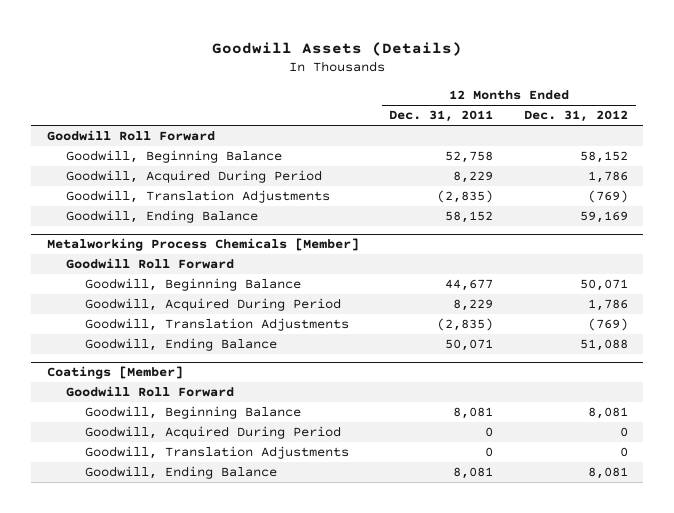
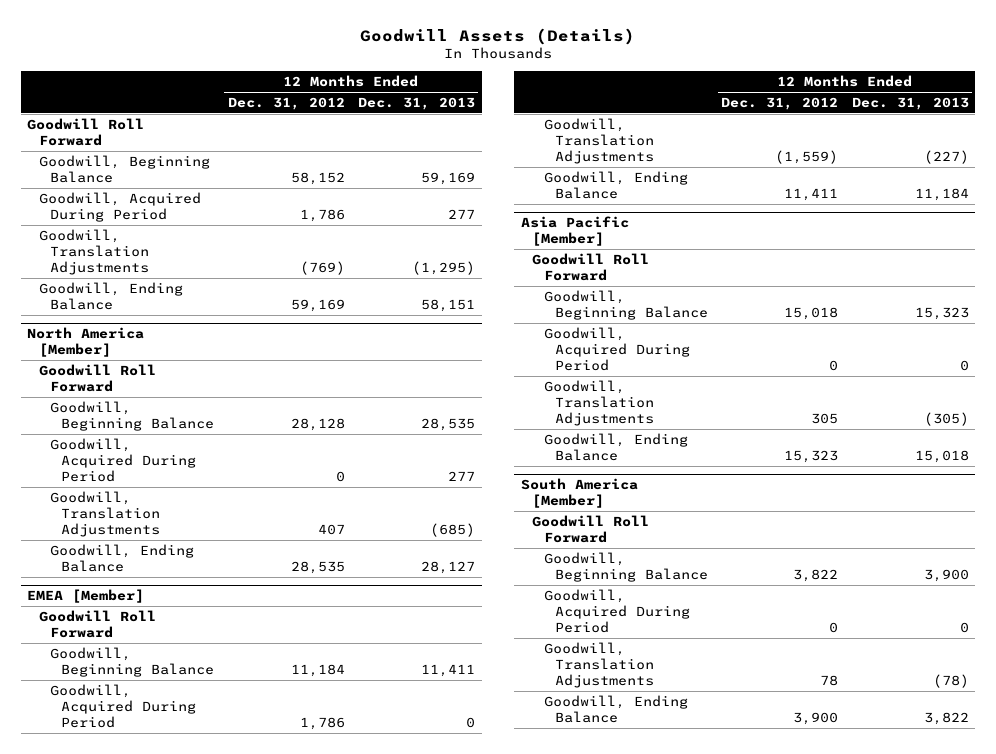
- | 12 Months Ended Dec. 31, 2011 | 12 Months Ended Dec. 31, 2012
+ | 12 Months Ended Dec. 31, 2012 | 12 Months Ended Dec. 31, 2013
- Metalworking Process Chemicals [Member]
+ North America [Member]
- Goodwill, Beginning Balance | 44,677 | 50,071
+ Goodwill, Beginning Balance | 28,128 | 28,535
+ Goodwill, Acquired During Period | 0 | 277
+ Goodwill, Translation Adjustments | 407 | (685)
+ Goodwill, Ending Balance | 28,535 | 28,127
+ EMEA [Member]
+ Goodwill Roll Forward
+ Goodwill, Beginning Balance | 11,184 | 11,411
- Goodwill, Translation Adjustments | (2,835) | (769)
- Goodwill, Ending Balance | 50,071 | 51,088
- Coatings [Member]
+ Goodwill, Translation Adjustments | (1,559) | (227)
+ Goodwill, Ending Balance | 11,411 | 11,184
+ Asia Pacific [Member]
- Goodwill, Beginning Balance | 8,081 | 8,081
+ Goodwill, Beginning Balance | 15,018 | 15,323
- Goodwill, Translation Adjustments | 0 | 0
- Goodwill, Ending Balance | 8,081 | 8,081
+ Goodwill, Translation Adjustments | 305 | (305)
+ Goodwill, Ending Balance | 15,323 | 15,018
+ South America [Member]
+ Goodwill Roll Forward
+ Goodwill, Beginning Balance | 3,822 | 3,900
+ Goodwill, Acquired During Period | 0 | 0
+ Goodwill, Translation Adjustments | 78 | (78)
+ Goodwill, Ending Balance | 3,900 | 3,822

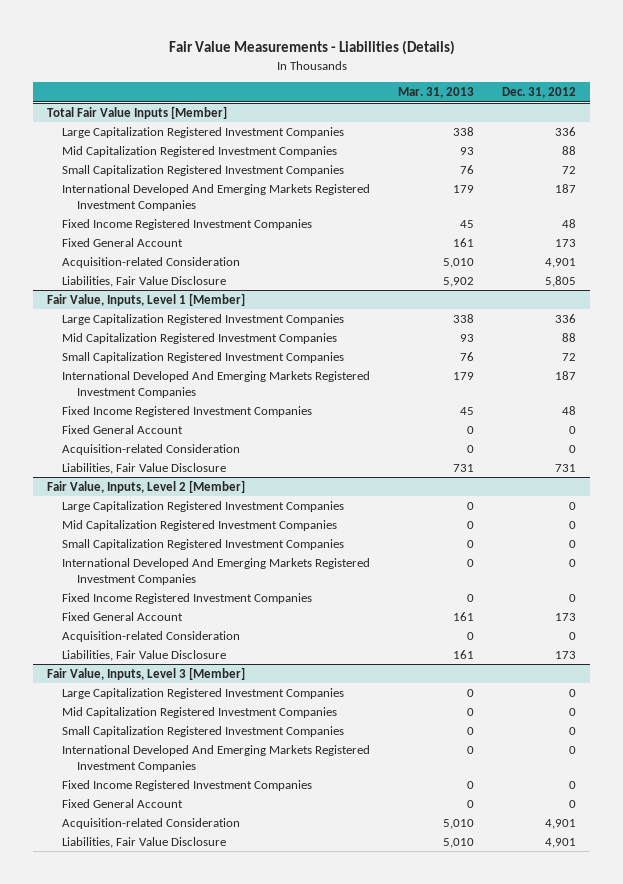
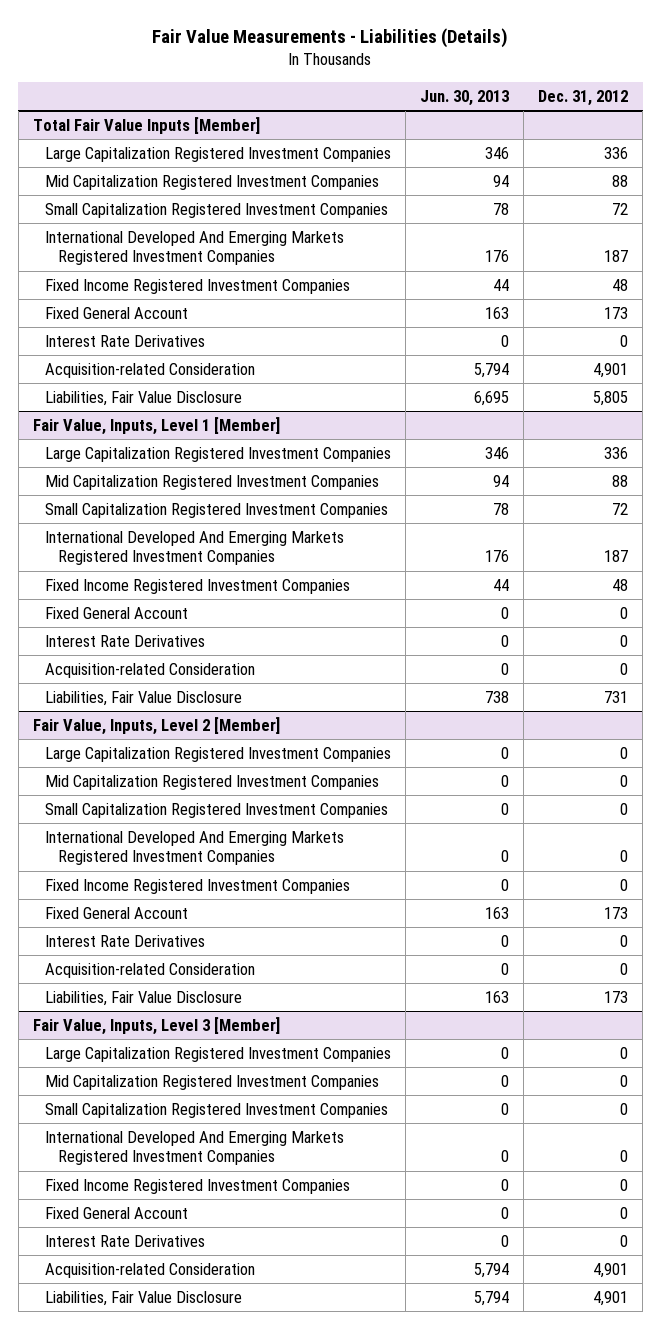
- | Mar. 31, 2013 | Dec. 31, 2012
+ | Jun. 30, 2013 | Dec. 31, 2012
@ Total Fair Value Inputs [Member]
+ Interest Rate Derivatives | 0 | 0
@ Fair Value, Inputs, Level 1 [Member]
+ Interest Rate Derivatives | 0 | 0
@ Fair Value, Inputs, Level 2 [Member]
+ Interest Rate Derivatives | 0 | 0
@ Fair Value, Inputs, Level 3 [Member]
+ Interest Rate Derivatives | 0 | 0

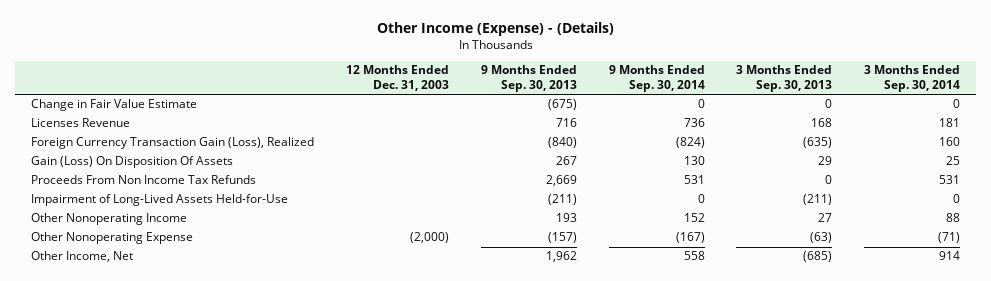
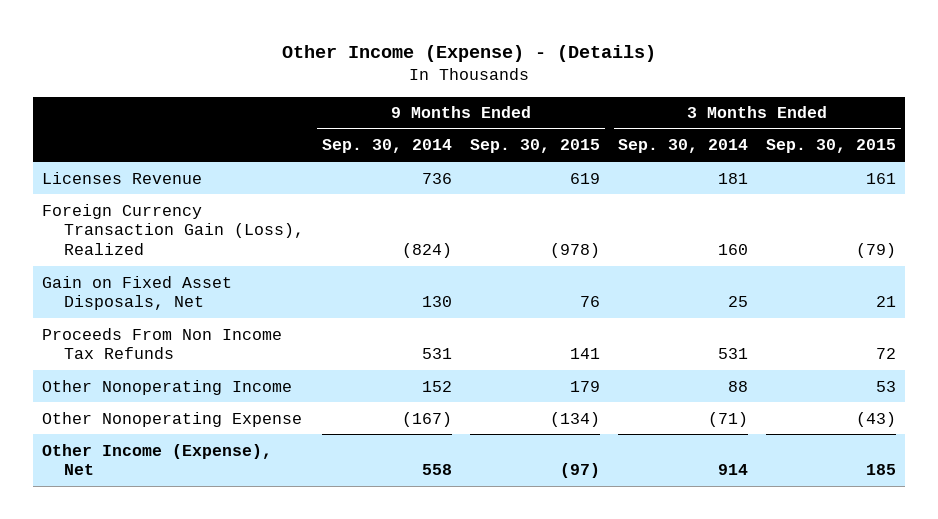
- | 12 Months Ended Dec. 31, 2003 | 9 Months Ended Sep. 30, 2013 | 9 Months Ended Sep. 30, 2014 | 3 Months Ended Sep. 30, 2013 | 3 Months Ended Sep. 30, 2014
+ | 9 Months Ended Sep. 30, 2014 | 9 Months Ended Sep. 30, 2015 | 3 Months Ended Sep. 30, 2014 | 3 Months Ended Sep. 30, 2015
- Change in Fair Value Estimate | | (675) | 0 | 0 | 0
- Gain (Loss) On Disposition Of Assets | | 267 | 130 | 29 | 25
+ Gain on Fixed Asset Disposals, Net | 130 | 76 | 25 | 21
- Impairment of Long-Lived Assets Held-for-Use | | (211) | 0 | (211) | 0
- Other Income, Net | | 1,962 | 558 | (685) | 914
+ Other Income (Expense), Net | 558 | (97) | 914 | 185

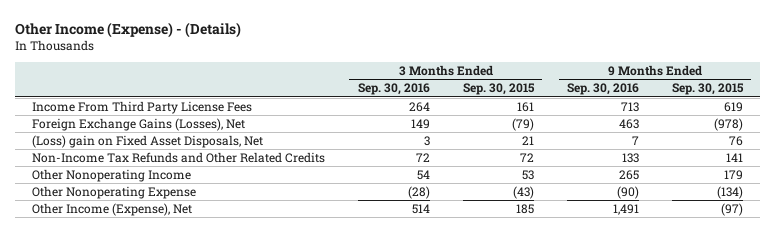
- | 9 Months Ended Sep. 30, 2014 | 9 Months Ended Sep. 30, 2015 | 3 Months Ended Sep. 30, 2014 | 3 Months Ended Sep. 30, 2015
+ | 3 Months Ended Sep. 30, 2016 | 3 Months Ended Sep. 30, 2015 | 9 Months Ended Sep. 30, 2016 | 9 Months Ended Sep. 30, 2015
- Licenses Revenue | 736 | 619 | 181 | 161
- Foreign Currency Transaction Gain (Loss), Realized | (824) | (978) | 160 | (79)
- Gain on Fixed Asset Disposals, Net | 130 | 76 | 25 | 21
- Proceeds From Non Income Tax Refunds | 531 | 141 | 531 | 72
+ Income From Third Party License Fees | 264 | 161 | 713 | 619
+ Foreign Exchange Gains (Losses), Net | 149 | (79) | 463 | (978)
+ (Loss) gain on Fixed Asset Disposals, Net | 3 | 21 | 7 | 76
+ Non-Income Tax Refunds and Other Related Credits | 72 | 72 | 133 | 141

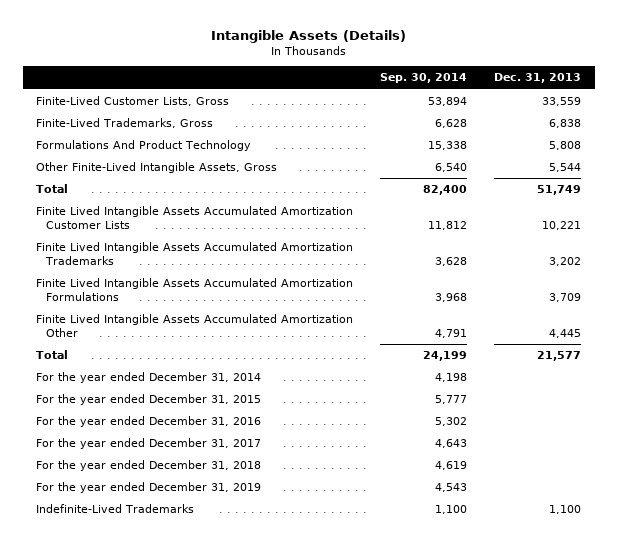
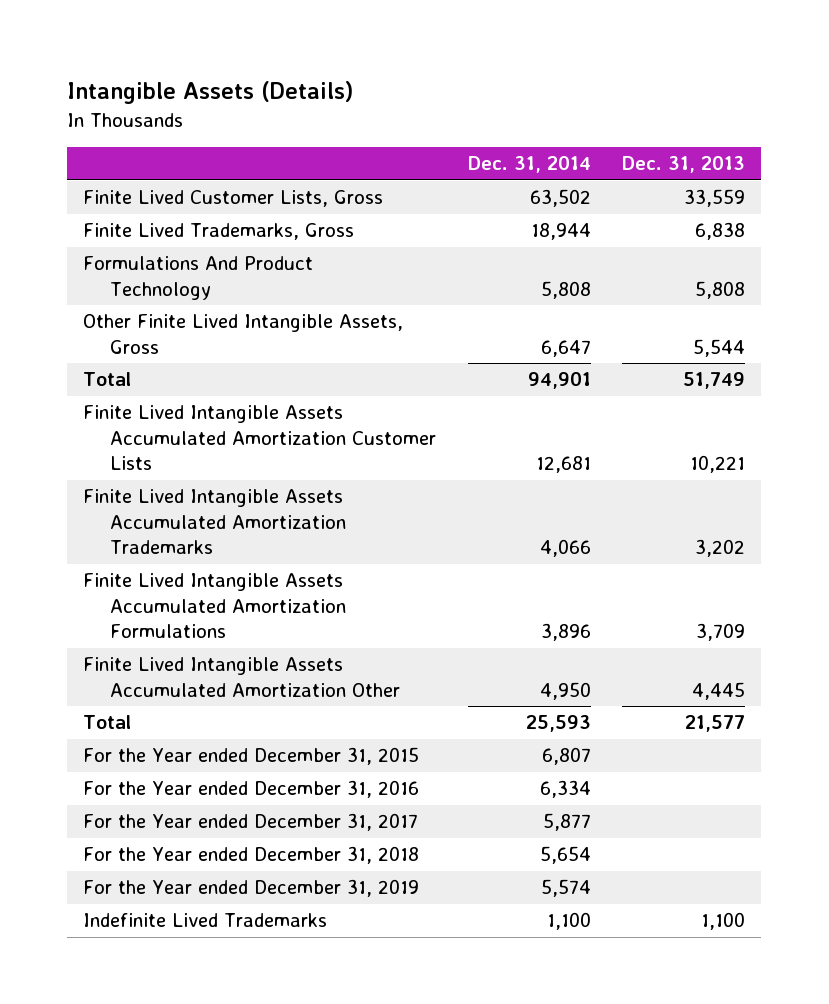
- | Sep. 30, 2014 | Dec. 31, 2013
+ | Dec. 31, 2014 | Dec. 31, 2013
- Finite-Lived Customer Lists, Gross | 53,894 | 33,559
- Finite-Lived Trademarks, Gross | 6,628 | 6,838
+ Finite Lived Customer Lists, Gross | 63,502 | 33,559
+ Finite Lived Trademarks, Gross | 18,944 | 6,838
- Other Finite-Lived Intangible Assets, Gross | 6,540 | 5,544
+ Other Finite Lived Intangible Assets, Gross | 6,647 | 5,544
- For the year ended December 31, 2014 | 4,198 |
- For the year ended December 31, 2015 | 5,777 |
- For the year ended December 31, 2016 | 5,302 |
- For the year ended December 31, 2017 | 4,643 |
- For the year ended December 31, 2018 | 4,619 |
- For the year ended December 31, 2019 | 4,543 |
- Indefinite-Lived Trademarks | 1,100 | 1,100
+ For the Year ended December 31, 2015 | 6,807 |
+ For the Year ended December 31, 2016 | 6,334 |
+ For the Year ended December 31, 2017 | 5,877 |
+ For the Year ended December 31, 2018 | 5,654 |
+ For the Year ended December 31, 2019 | 5,574 |
+ Indefinite Lived Trademarks | 1,100 | 1,100

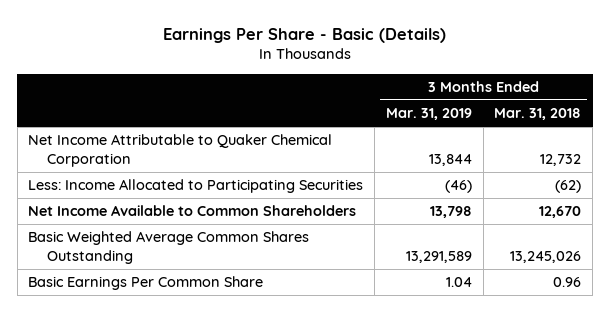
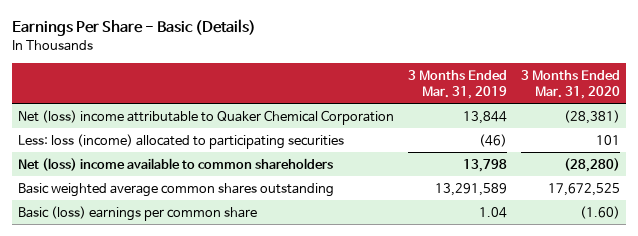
- | 3 Months Ended Mar. 31, 2019 | 3 Months Ended Mar. 31, 2018
+ | 3 Months Ended Mar. 31, 2019 | 3 Months Ended Mar. 31, 2020
- Net Income Attributable to Quaker Chemical Corporation | 13,844 | 12,732
- Less: Income Allocated to Participating Securities | (46) | (62)
- Net Income Available to Common Shareholders | 13,798 | 12,670
- Basic Weighted Average Common Shares Outstanding | 13,291,589 | 13,245,026
- Basic Earnings Per Common Share | 1.04 | 0.96
+ Net (loss) income attributable to Quaker Chemical Corporation | 13,844 | (28,381)
+ Less: loss (income) allocated to participating securities | (46) | 101
+ Net (loss) income available to common shareholders | 13,798 | (28,280)
+ Basic weighted average common shares outstanding | 13,291,589 | 17,672,525
+ Basic (loss) earnings per common share | 1.04 | (1.60)

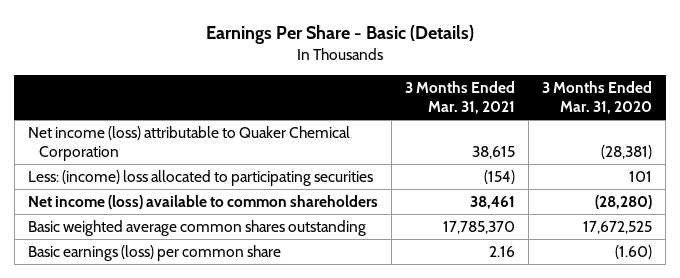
- | 3 Months Ended Mar. 31, 2019 | 3 Months Ended Mar. 31, 2020
+ | 3 Months Ended Mar. 31, 2021 | 3 Months Ended Mar. 31, 2020
- Net (loss) income attributable to Quaker Chemical Corporation | 13,844 | (28,381)
- Less: loss (income) allocated to participating securities | (46) | 101
- Net (loss) income available to common shareholders | 13,798 | (28,280)
+ Net income (loss) attributable to Quaker Chemical Corporation | 38,615 | (28,381)
+ Less: (income) loss allocated to participating securities | (154) | 101
+ Net income (loss) available to common shareholders | 38,461 | (28,280)
- Basic (loss) earnings per common share | 1.04 | (1.60)
+ Basic earnings (loss) per common share | 2.16 | (1.60)

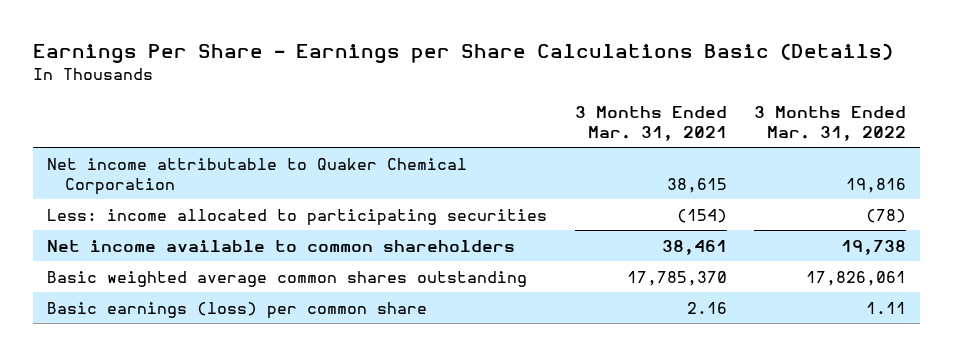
- Earnings Per Share - Basic (Details)
+ Earnings Per Share - Earnings per Share Calculations Basic (Details)
- | 3 Months Ended Mar. 31, 2021 | 3 Months Ended Mar. 31, 2020
+ | 3 Months Ended Mar. 31, 2021 | 3 Months Ended Mar. 31, 2022
- Net income (loss) attributable to Quaker Chemical Corporation | 38,615 | (28,381)
- Less: (income) loss allocated to participating securities | (154) | 101
- Net income (loss) available to common shareholders | 38,461 | (28,280)
+ Net income attributable to Quaker Chemical Corporation | 38,615 | 19,816
+ Less: income allocated to participating securities | (154) | (78)
+ Net income available to common shareholders | 38,461 | 19,738

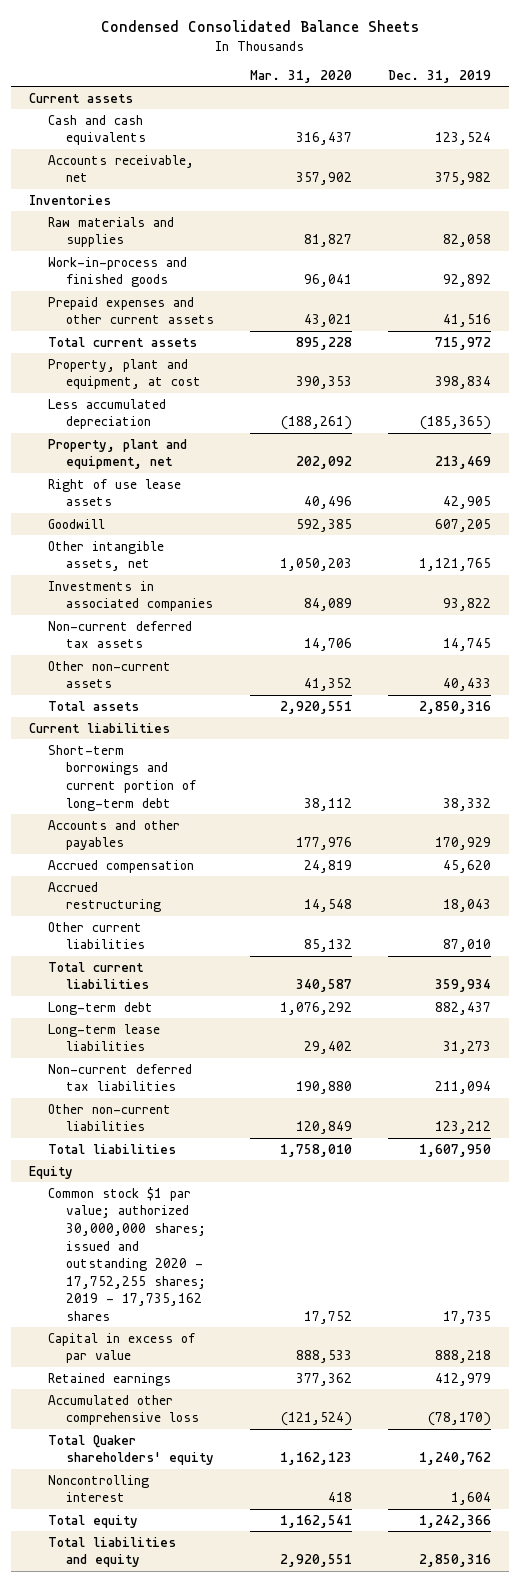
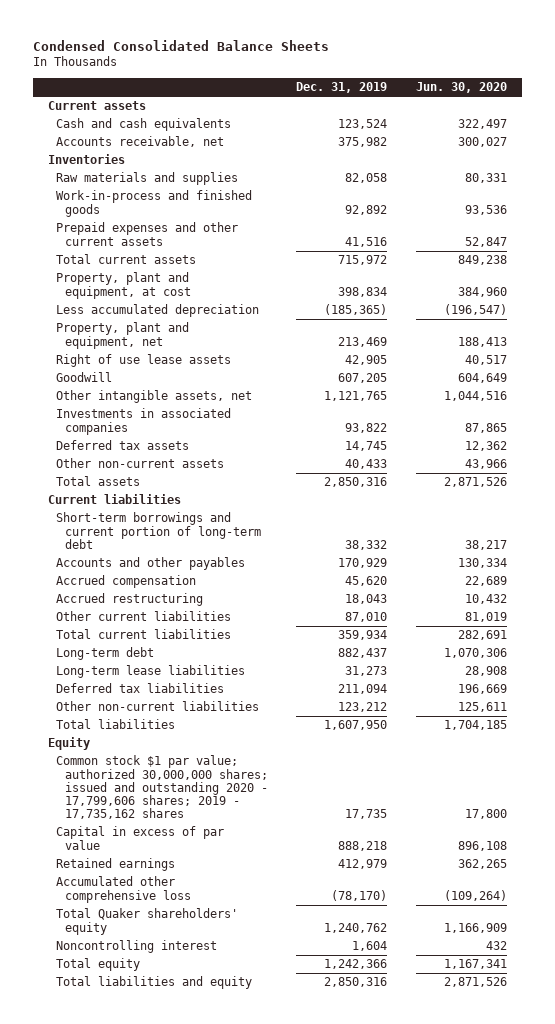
- | Mar. 31, 2020 | Dec. 31, 2019
+ | Dec. 31, 2019 | Jun. 30, 2020
- Non-current deferred tax assets | 14,706 | 14,745
+ Deferred tax assets | 14,745 | 12,362
- Non-current deferred tax liabilities | 190,880 | 211,094
+ Deferred tax liabilities | 211,094 | 196,669
- Common stock $1 par value; authorized 30,000,000 shares; issued and outstanding 2020 - 17,752,255 shares; 2019 - 17,735,162 shares | 17,752 | 17,735
+ Common stock $1 par value; authorized 30,000,000 shares; issued and outstanding 2020 - 17,799,606 shares; 2019 - 17,735,162 shares | 17,735 | 17,800

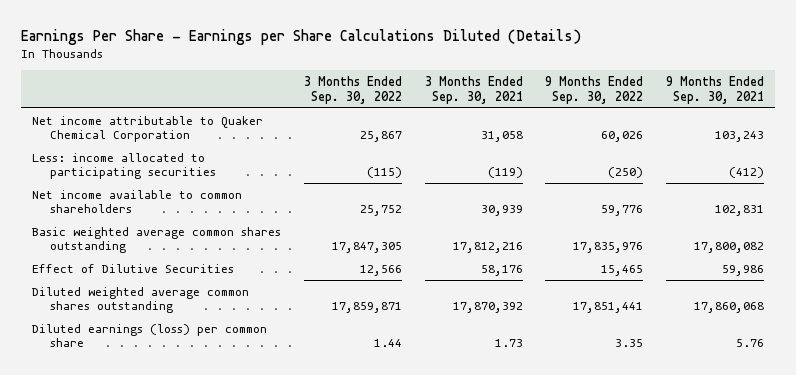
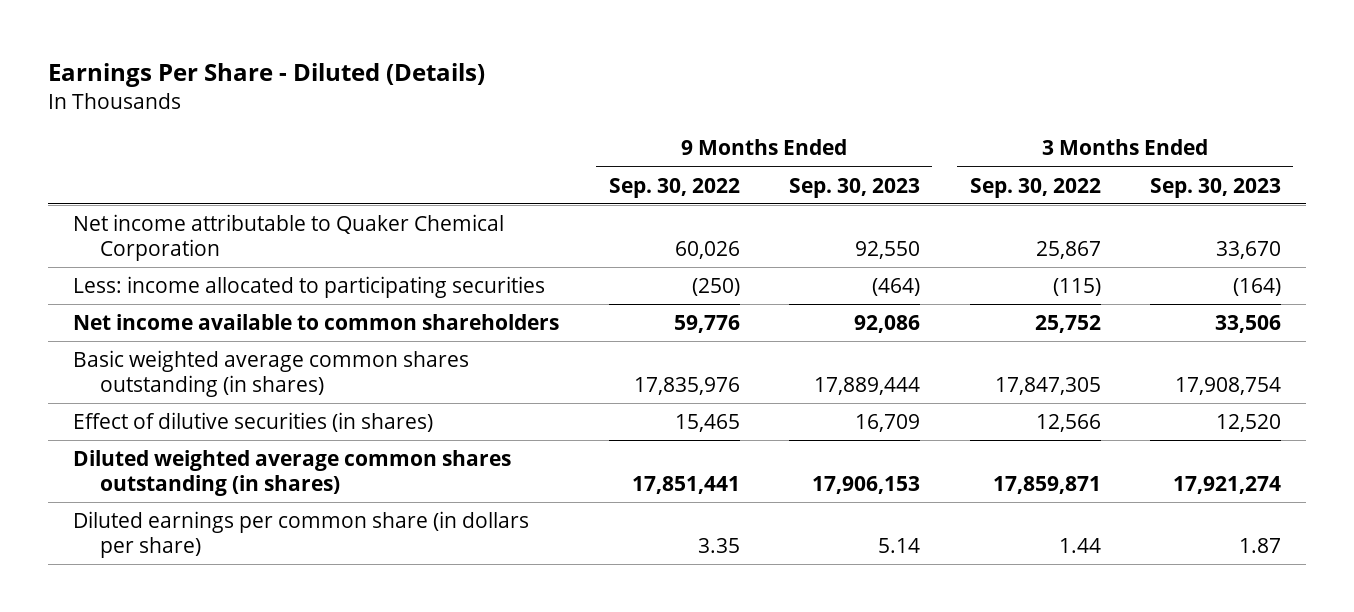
- Earnings Per Share - Earnings per Share Calculations Diluted (Details)
+ Earnings Per Share - Diluted (Details)
- | 3 Months Ended Sep. 30, 2022 | 3 Months Ended Sep. 30, 2021 | 9 Months Ended Sep. 30, 2022 | 9 Months Ended Sep. 30, 2021
+ | 9 Months Ended Sep. 30, 2022 | 9 Months Ended Sep. 30, 2023 | 3 Months Ended Sep. 30, 2022 | 3 Months Ended Sep. 30, 2023
- Basic weighted average common shares outstanding | 17,847,305 | 17,812,216 | 17,835,976 | 17,800,082
- Effect of Dilutive Securities | 12,566 | 58,176 | 15,465 | 59,986
- Diluted weighted average common shares outstanding | 17,859,871 | 17,870,392 | 17,851,441 | 17,860,068
- Diluted earnings (loss) per common share | 1.44 | 1.73 | 3.35 | 5.76
+ Basic weighted average common shares outstanding (in shares) | 17,835,976 | 17,889,444 | 17,847,305 | 17,908,754
+ Effect of dilutive securities (in shares) | 15,465 | 16,709 | 12,566 | 12,520
+ Diluted weighted average common shares outstanding (in shares) | 17,851,441 | 17,906,153 | 17,859,871 | 17,921,274
+ Diluted earnings per common share (in dollars per share) | 3.35 | 5.14 | 1.44 | 1.87

